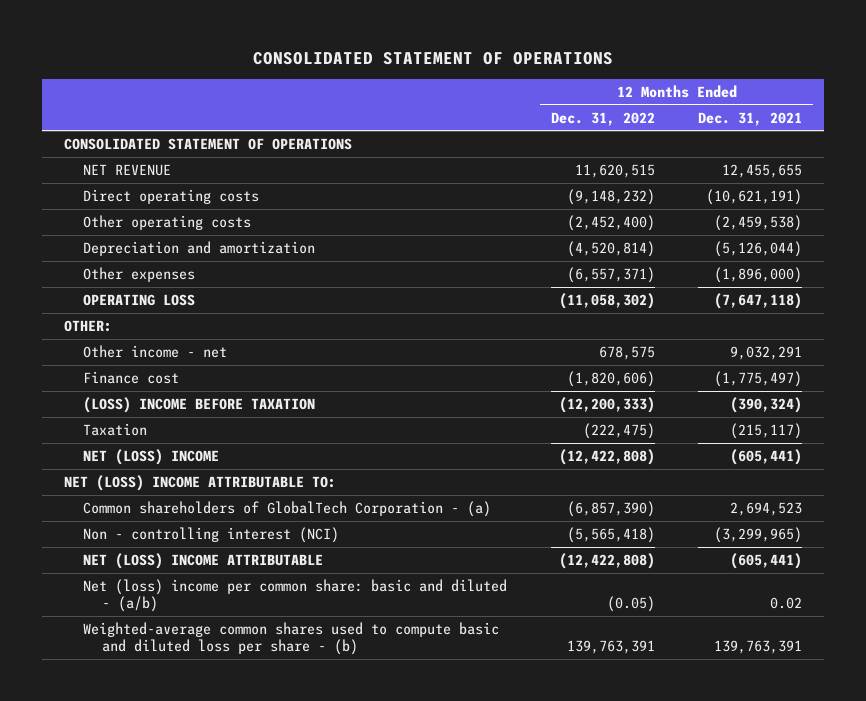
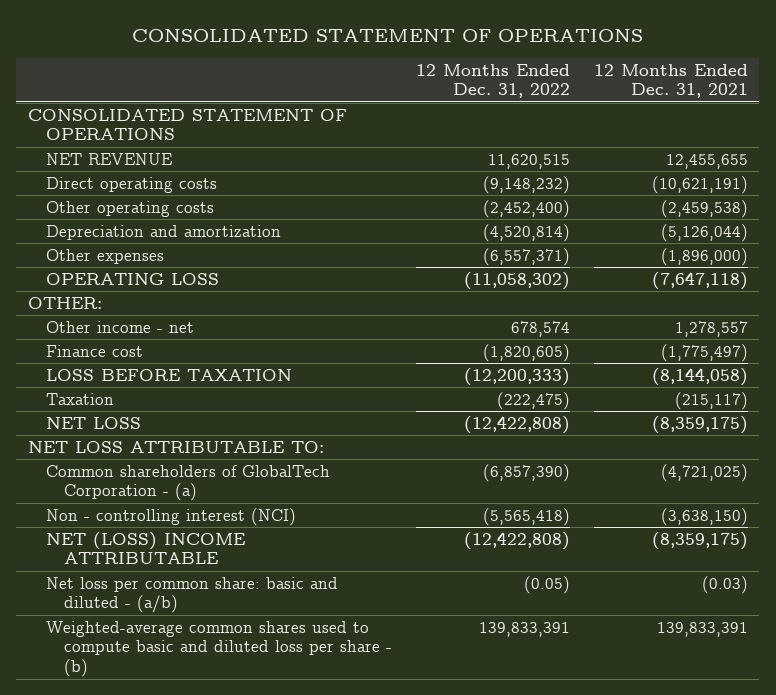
- Other income - net | 678,575 | 9,032,291
- Finance cost | (1,820,606) | (1,775,497)
- (LOSS) INCOME BEFORE TAXATION | (12,200,333) | (390,324)
+ Other income - net | 678,574 | 1,278,557
+ Finance cost | (1,820,605) | (1,775,497)
+ LOSS BEFORE TAXATION | (12,200,333) | (8,144,058)
- NET (LOSS) INCOME | (12,422,808) | (605,441)
- NET (LOSS) INCOME ATTRIBUTABLE TO:
- Common shareholders of GlobalTech Corporation - (a) | (6,857,390) | 2,694,523
- Non - controlling interest (NCI) | (5,565,418) | (3,299,965)
- NET (LOSS) INCOME ATTRIBUTABLE | (12,422,808) | (605,441)
- Net (loss) income per common share: basic and diluted - (a/b) | (0.05) | 0.02
- Weighted-average common shares used to compute basic and diluted loss per share - (b) | 139,763,391 | 139,763,391
+ NET LOSS | (12,422,808) | (8,359,175)
+ NET LOSS ATTRIBUTABLE TO:
+ Common shareholders of GlobalTech Corporation - (a) | (6,857,390) | (4,721,025)
+ Non - controlling interest (NCI) | (5,565,418) | (3,638,150)
+ NET (LOSS) INCOME ATTRIBUTABLE | (12,422,808) | (8,359,175)
+ Net loss per common share: basic and diluted - (a/b) | (0.05) | (0.03)
+ Weighted-average common shares used to compute basic and diluted loss per share - (b) | 139,833,391 | 139,833,391

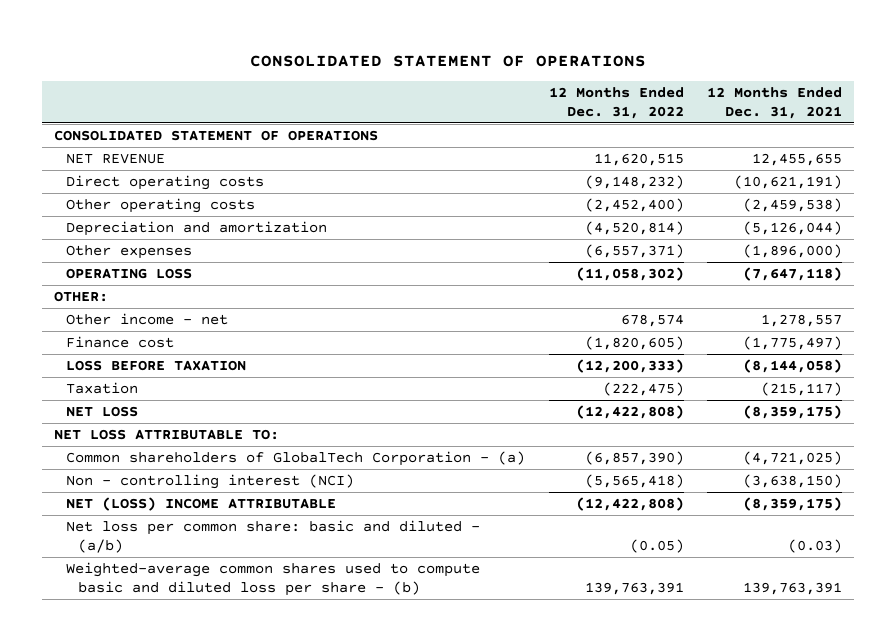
- Weighted-average common shares used to compute basic and diluted loss per share - (b) | 139,833,391 | 139,833,391
+ Weighted-average common shares used to compute basic and diluted loss per share - (b) | 139,763,391 | 139,763,391

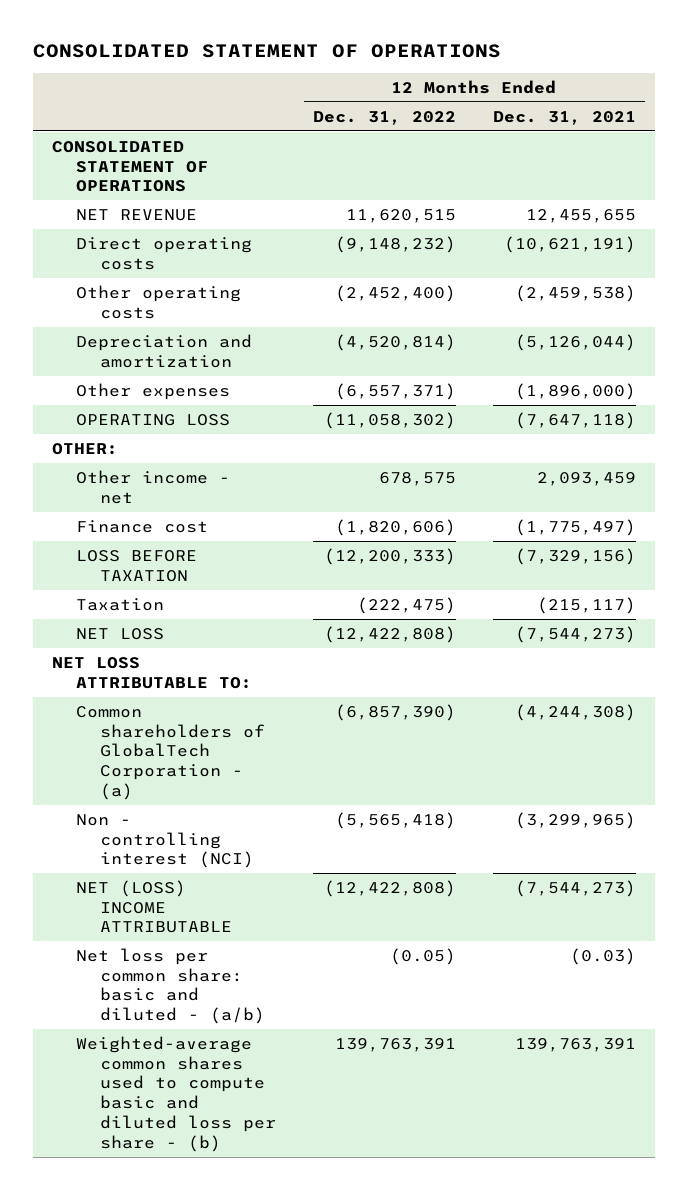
- Other income - net | 678,574 | 1,278,557
- Finance cost | (1,820,605) | (1,775,497)
- LOSS BEFORE TAXATION | (12,200,333) | (8,144,058)
+ Other income - net | 678,575 | 2,093,459
+ Finance cost | (1,820,606) | (1,775,497)
+ LOSS BEFORE TAXATION | (12,200,333) | (7,329,156)
- NET LOSS | (12,422,808) | (8,359,175)
+ NET LOSS | (12,422,808) | (7,544,273)
- Common shareholders of GlobalTech Corporation - (a) | (6,857,390) | (4,721,025)
- Non - controlling interest (NCI) | (5,565,418) | (3,638,150)
- NET (LOSS) INCOME ATTRIBUTABLE | (12,422,808) | (8,359,175)
+ Common shareholders of GlobalTech Corporation - (a) | (6,857,390) | (4,244,308)
+ Non - controlling interest (NCI) | (5,565,418) | (3,299,965)
+ NET (LOSS) INCOME ATTRIBUTABLE | (12,422,808) | (7,544,273)

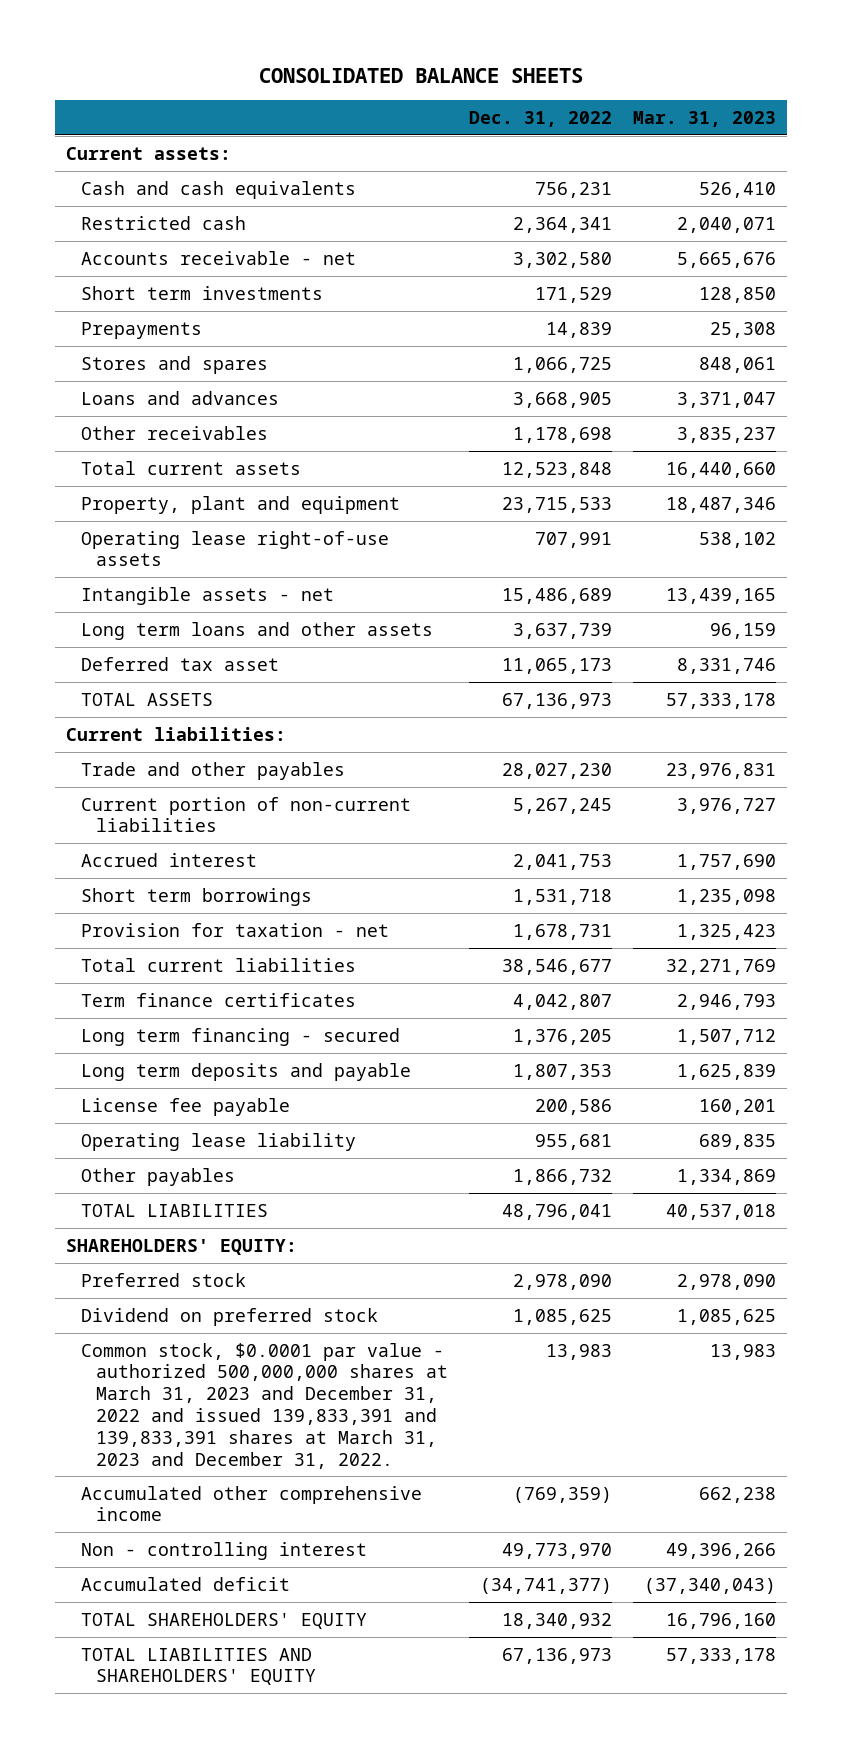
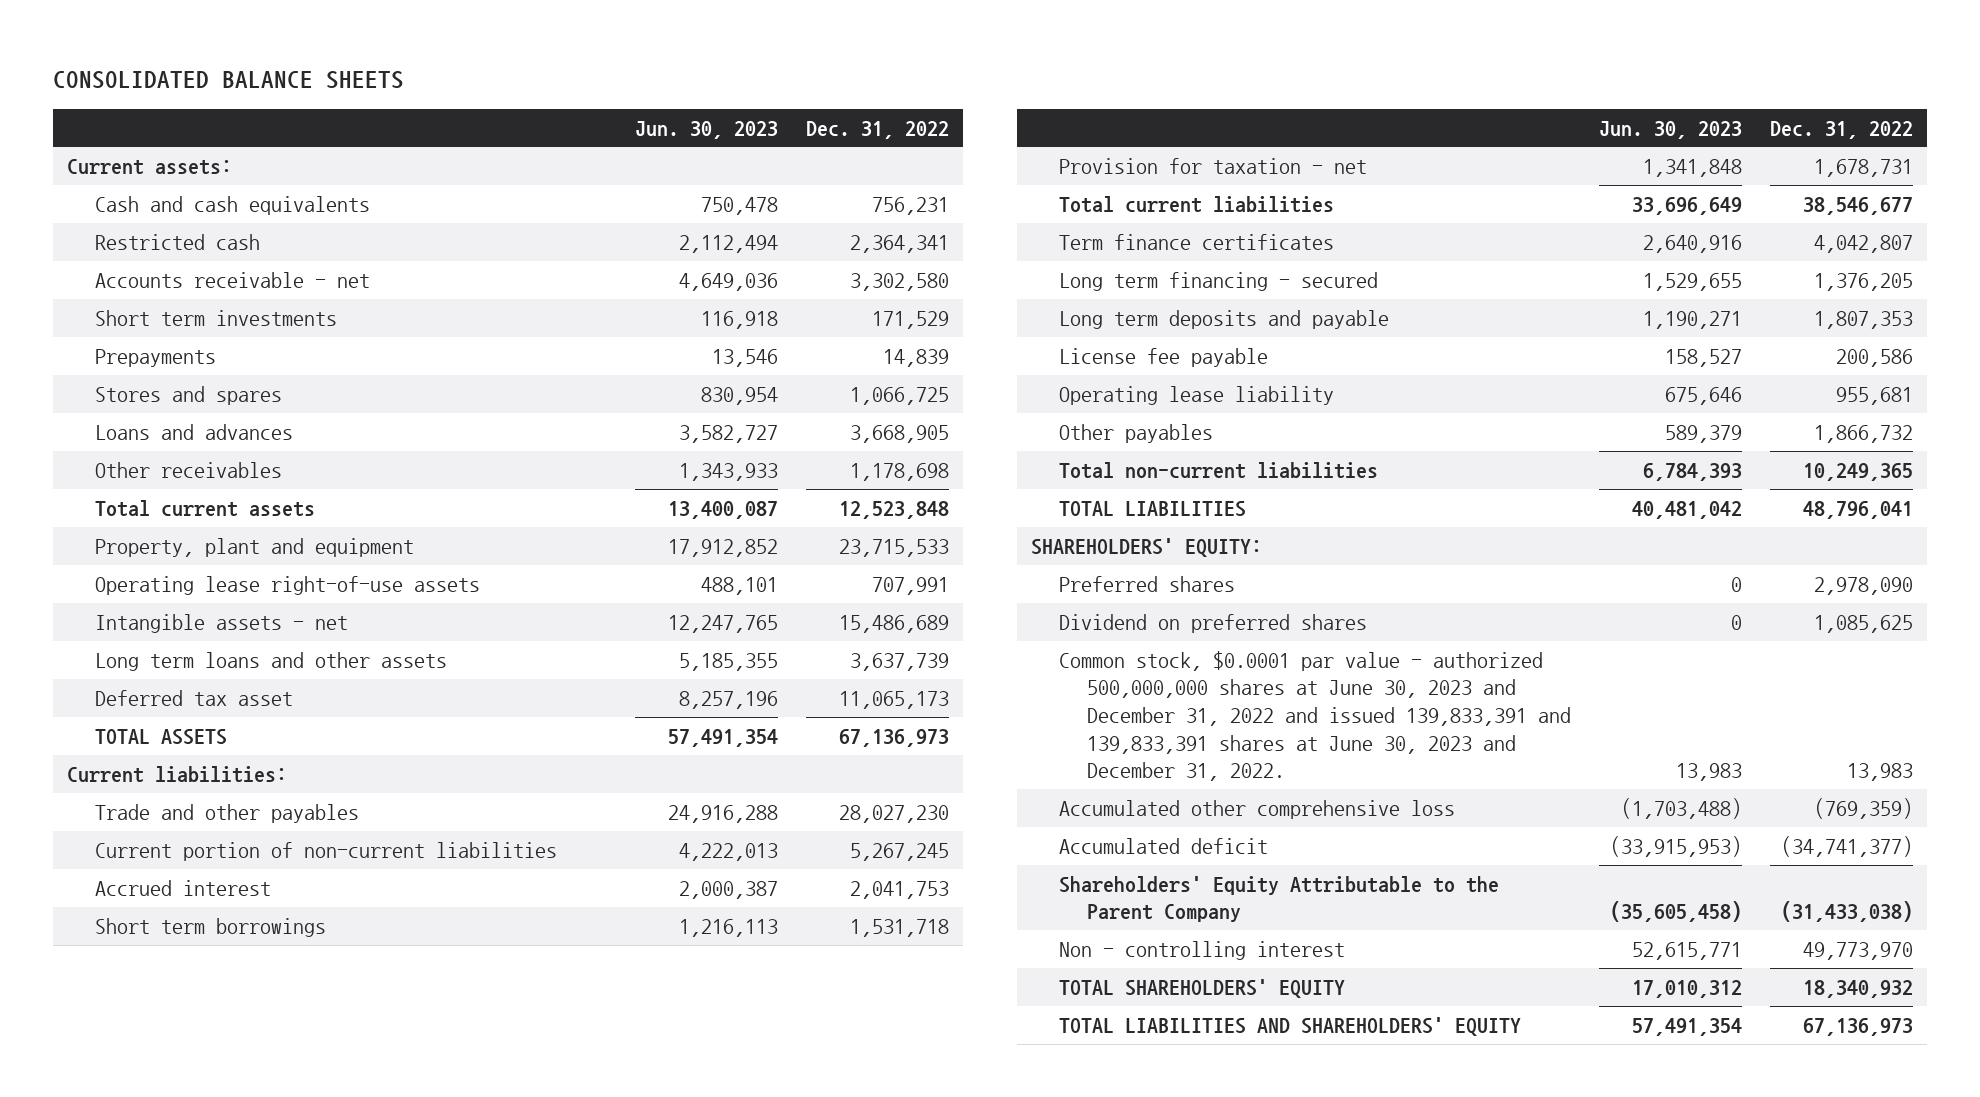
- | Dec. 31, 2022 | Mar. 31, 2023
+ | Jun. 30, 2023 | Dec. 31, 2022
+ Total non-current liabilities | 6,784,393 | 10,249,365
- Preferred stock | 2,978,090 | 2,978,090
- Dividend on preferred stock | 1,085,625 | 1,085,625
- Common stock, $0.0001 par value - authorized 500,000,000 shares at March 31, 2023 and December 31, 2022 and issued 139,833,391 and 139,833,391 shares at March 31, 2023 and December 31, 2022. | 13,983 | 13,983
- Accumulated other comprehensive income | (769,359) | 662,238
+ Preferred shares | 0 | 2,978,090
+ Dividend on preferred shares | 0 | 1,085,625
+ Common stock, $0.0001 par value - authorized 500,000,000 shares at June 30, 2023 and December 31, 2022 and issued 139,833,391 and 139,833,391 shares at June 30, 2023 and December 31, 2022. | 13,983 | 13,983
+ Accumulated other comprehensive loss | (1,703,488) | (769,359)
+ Shareholders' Equity Attributable to the Parent Company | (35,605,458) | (31,433,038)
moved down: Non - controlling interest | 52,615,771 | 49,773,970

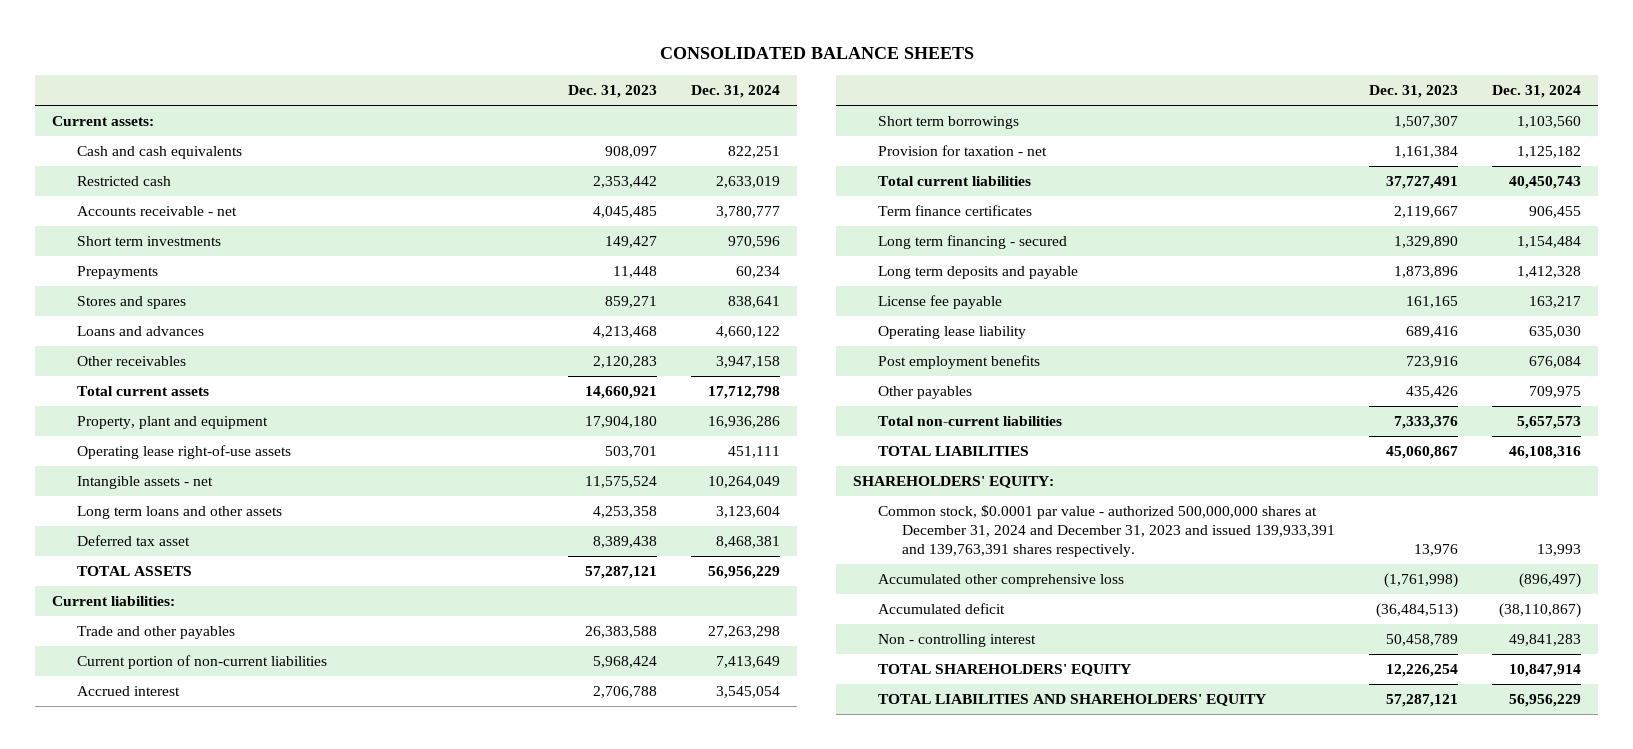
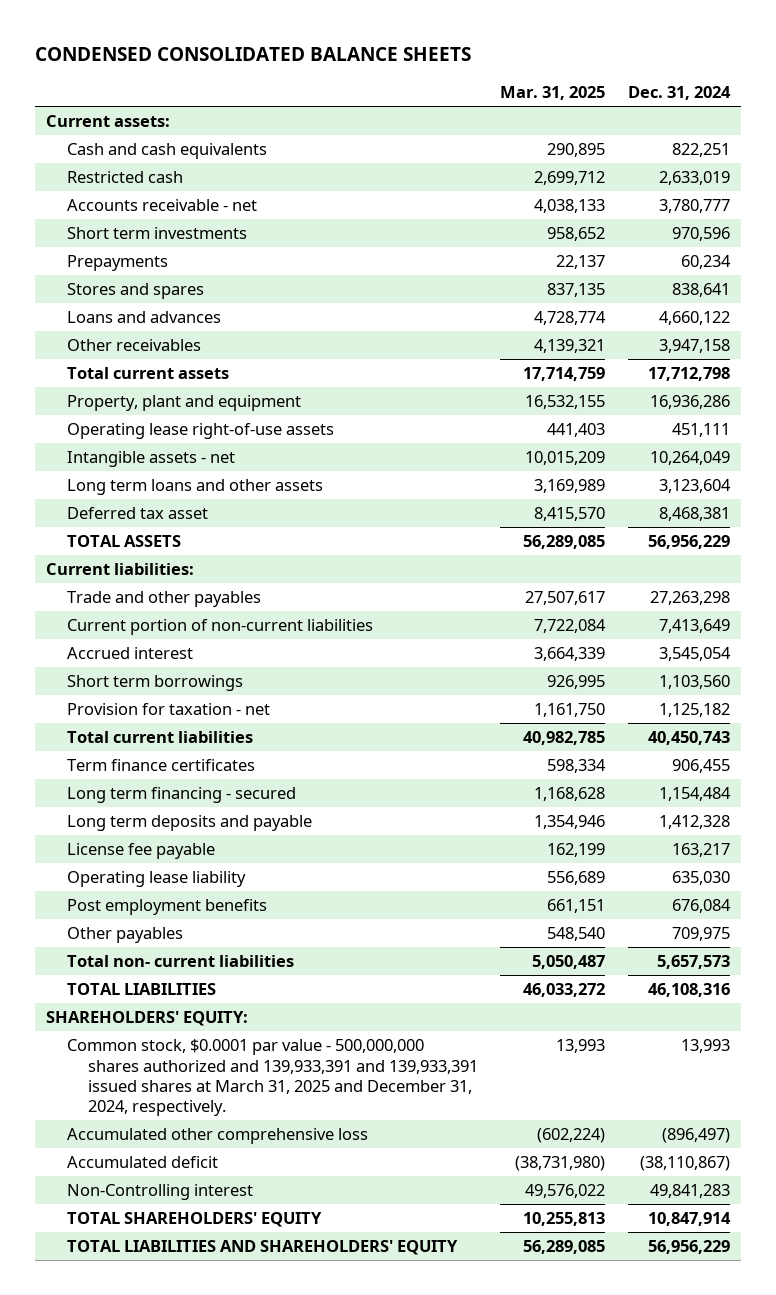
- CONSOLIDATED BALANCE SHEETS
+ CONDENSED CONSOLIDATED BALANCE SHEETS
- | Dec. 31, 2023 | Dec. 31, 2024
+ | Mar. 31, 2025 | Dec. 31, 2024
- Total non-current liabilities | 7,333,376 | 5,657,573
+ Total non- current liabilities | 5,050,487 | 5,657,573
- Common stock, $0.0001 par value - authorized 500,000,000 shares at December 31, 2024 and December 31, 2023 and issued 139,933,391 and 139,763,391 shares respectively. | 13,976 | 13,993
+ Common stock, $0.0001 par value - 500,000,000 shares authorized and 139,933,391 and 139,933,391 issued shares at March 31, 2025 and December 31, 2024, respectively. | 13,993 | 13,993
- Non - controlling interest | 50,458,789 | 49,841,283
+ Non-Controlling interest | 49,576,022 | 49,841,283

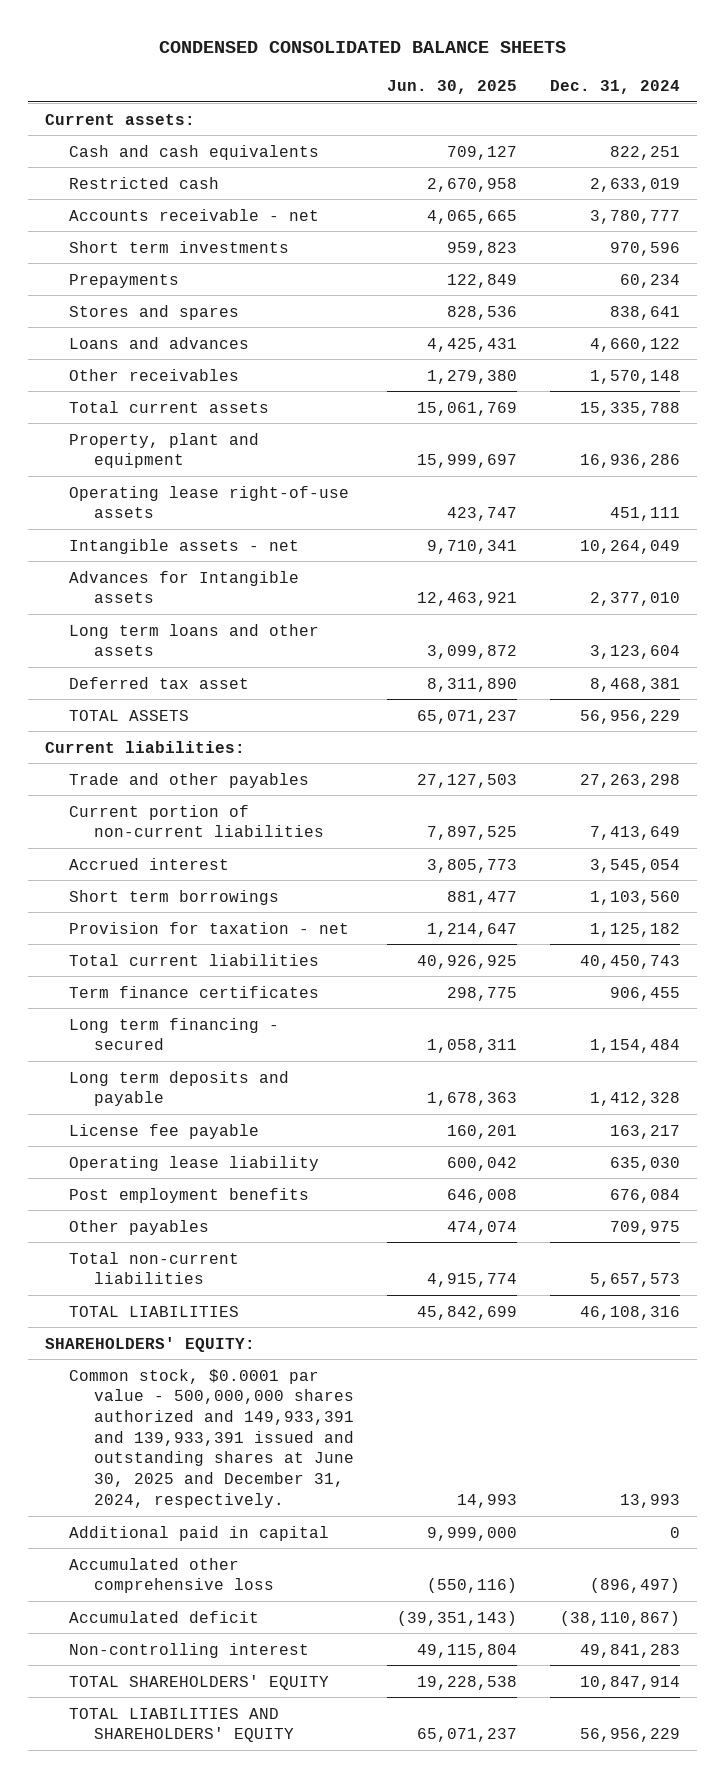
- | Mar. 31, 2025 | Dec. 31, 2024
+ | Jun. 30, 2025 | Dec. 31, 2024
- Other receivables | 4,139,321 | 3,947,158
- Total current assets | 17,714,759 | 17,712,798
+ Other receivables | 1,279,380 | 1,570,148
+ Total current assets | 15,061,769 | 15,335,788
+ Advances for Intangible assets | 12,463,921 | 2,377,010
- Total non- current liabilities | 5,050,487 | 5,657,573
+ Total non-current liabilities | 4,915,774 | 5,657,573
- Common stock, $0.0001 par value - 500,000,000 shares authorized and 139,933,391 and 139,933,391 issued shares at March 31, 2025 and December 31, 2024, respectively. | 13,993 | 13,993
+ Common stock, $0.0001 par value - 500,000,000 shares authorized and 149,933,391 and 139,933,391 issued and outstanding shares at June 30, 2025 and December 31, 2024, respectively. | 14,993 | 13,993
+ Additional paid in capital | 9,999,000 | 0
- Non-Controlling interest | 49,576,022 | 49,841,283
+ Non-controlling interest | 49,115,804 | 49,841,283

